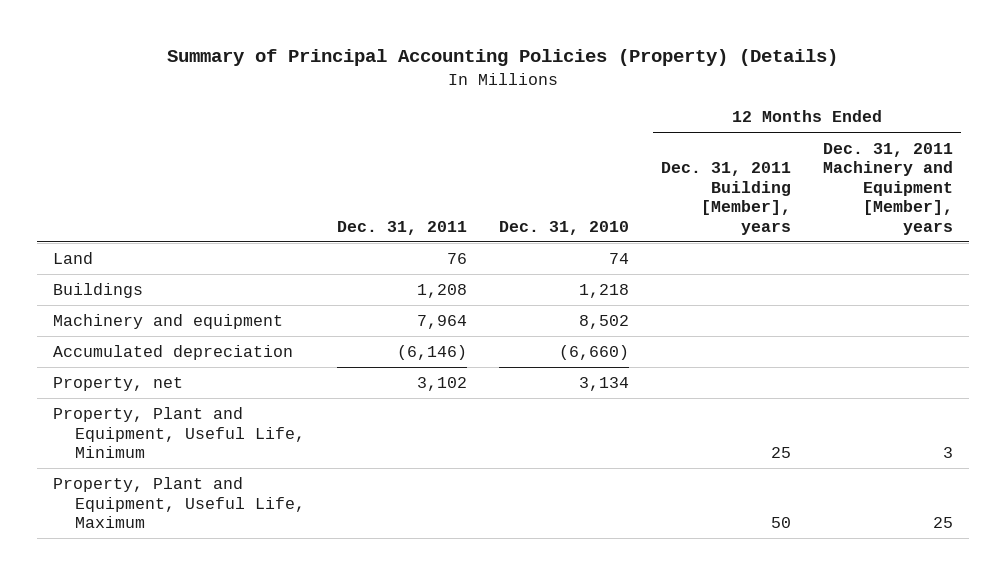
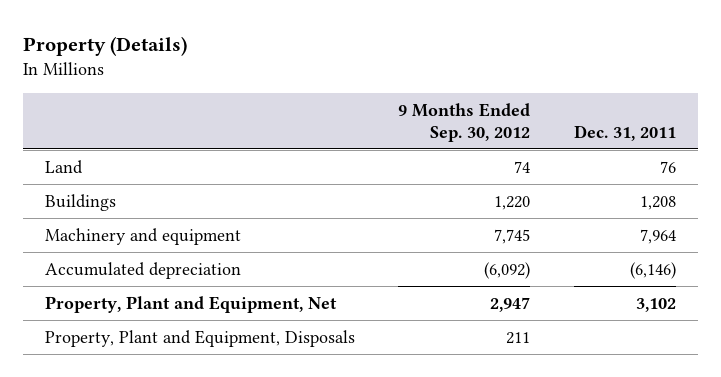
- Summary of Principal Accounting Policies (Property) (Details)
+ Property (Details)
- | Dec. 31, 2011 | Dec. 31, 2010 | 12 Months Ended Dec. 31, 2011 Building [Member], years | 12 Months Ended Dec. 31, 2011 Machinery and Equipment [Member], years
+ | 9 Months Ended Sep. 30, 2012 | Dec. 31, 2011
- Property, net | 3,102 | 3,134 | |
- Property, Plant and Equipment, Useful Life, Minimum | | | 25 | 3
- Property, Plant and Equipment, Useful Life, Maximum | | | 50 | 25
+ Property, Plant and Equipment, Net | 2,947 | 3,102
+ Property, Plant and Equipment, Disposals | 211 |

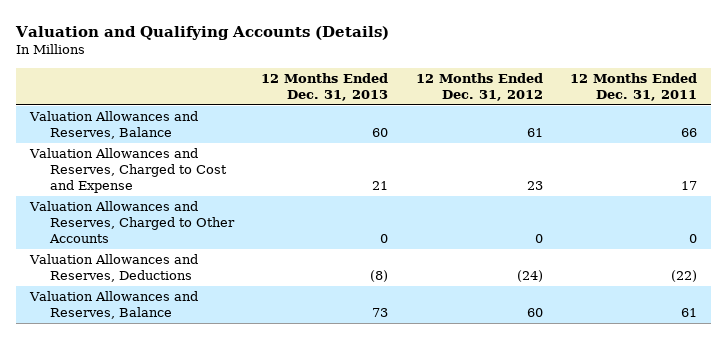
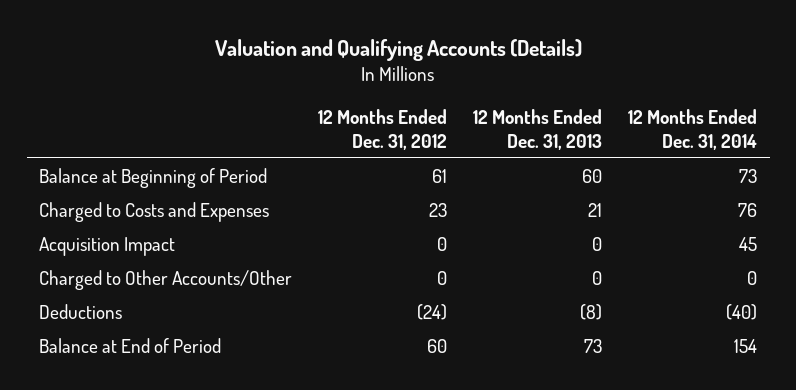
- | 12 Months Ended Dec. 31, 2013 | 12 Months Ended Dec. 31, 2012 | 12 Months Ended Dec. 31, 2011
+ | 12 Months Ended Dec. 31, 2012 | 12 Months Ended Dec. 31, 2013 | 12 Months Ended Dec. 31, 2014
- Valuation Allowances and Reserves, Balance | 60 | 61 | 66
- Valuation Allowances and Reserves, Charged to Cost and Expense | 21 | 23 | 17
- Valuation Allowances and Reserves, Charged to Other Accounts | 0 | 0 | 0
- Valuation Allowances and Reserves, Deductions | (8) | (24) | (22)
- Valuation Allowances and Reserves, Balance | 73 | 60 | 61
+ Balance at Beginning of Period | 61 | 60 | 73
+ Charged to Costs and Expenses | 23 | 21 | 76
+ Acquisition Impact | 0 | 0 | 45
+ Charged to Other Accounts/Other | 0 | 0 | 0
+ Deductions | (24) | (8) | (40)
+ Balance at End of Period | 60 | 73 | 154

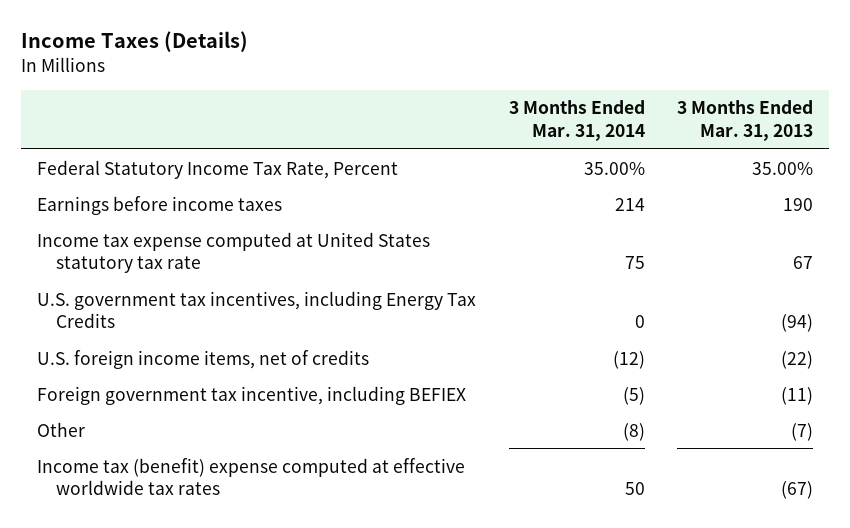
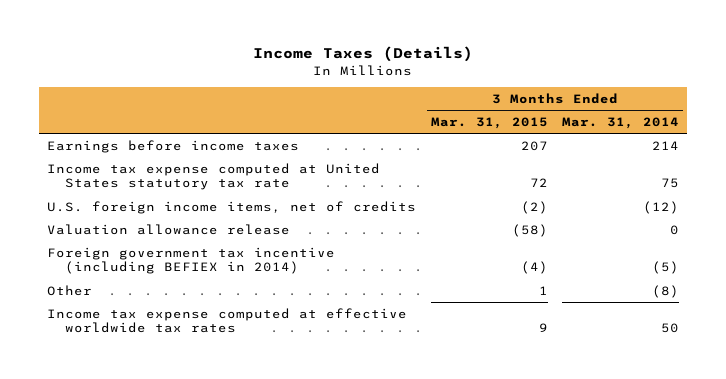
- | 3 Months Ended Mar. 31, 2014 | 3 Months Ended Mar. 31, 2013
+ | 3 Months Ended Mar. 31, 2015 | 3 Months Ended Mar. 31, 2014
- Federal Statutory Income Tax Rate, Percent | 35.00% | 35.00%
- U.S. government tax incentives, including Energy Tax Credits | 0 | (94)
- Foreign government tax incentive, including BEFIEX | (5) | (11)
+ Valuation allowance release | (58) | 0
+ Foreign government tax incentive (including BEFIEX in 2014) | (4) | (5)
- Income tax (benefit) expense computed at effective worldwide tax rates | 50 | (67)
+ Income tax expense computed at effective worldwide tax rates | 9 | 50

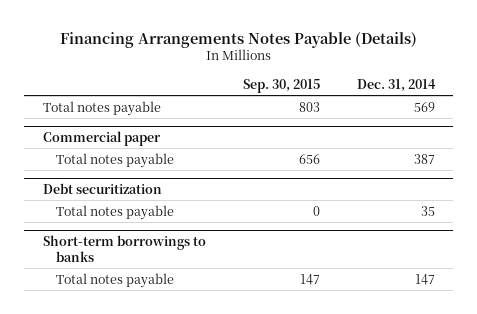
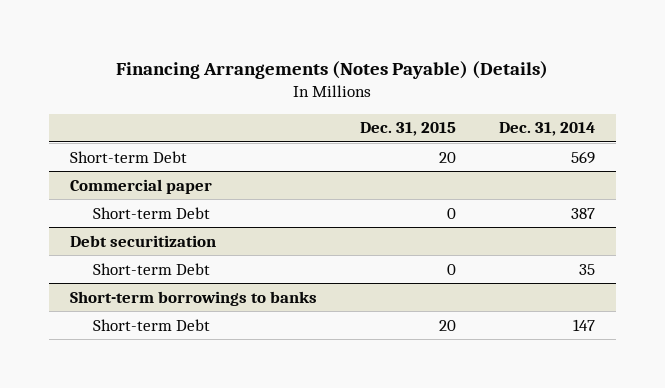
- Financing Arrangements Notes Payable (Details)
+ Financing Arrangements (Notes Payable) (Details)
- | Sep. 30, 2015 | Dec. 31, 2014
+ | Dec. 31, 2015 | Dec. 31, 2014
- Total notes payable | 803 | 569
+ Short-term Debt | 20 | 569
@ Commercial paper
- Total notes payable | 656 | 387
+ Short-term Debt | 0 | 387
@ Debt securitization
- Total notes payable | 0 | 35
+ Short-term Debt | 0 | 35
@ Short-term borrowings to banks
- Total notes payable | 147 | 147
+ Short-term Debt | 20 | 147

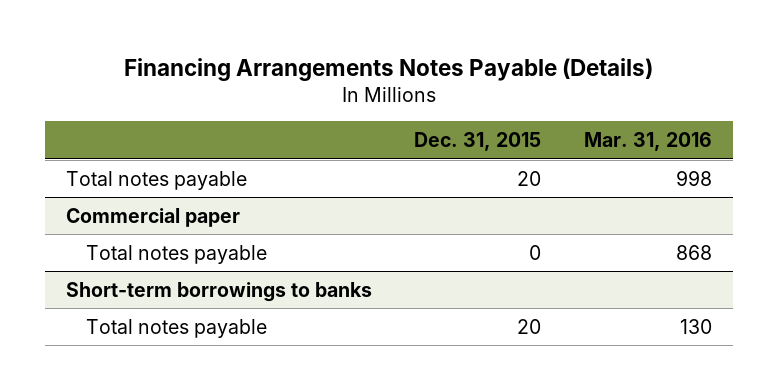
- Financing Arrangements (Notes Payable) (Details)
+ Financing Arrangements Notes Payable (Details)
- | Dec. 31, 2015 | Dec. 31, 2014
+ | Dec. 31, 2015 | Mar. 31, 2016
- Short-term Debt | 20 | 569
+ Total notes payable | 20 | 998
@ Commercial paper
- Short-term Debt | 0 | 387
- Debt securitization
- Short-term Debt | 0 | 35
@ Commercial paper
+ Total notes payable | 0 | 868
@ Short-term borrowings to banks
- Short-term Debt | 20 | 147
+ Total notes payable | 20 | 130

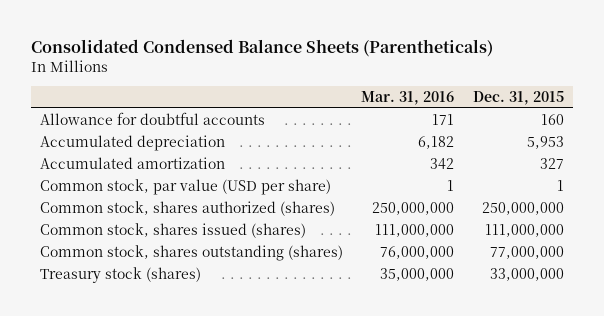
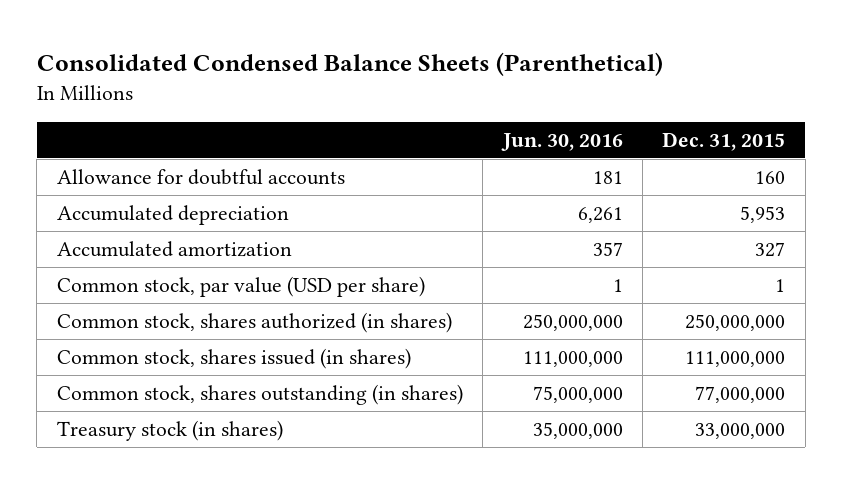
- Consolidated Condensed Balance Sheets (Parentheticals)
+ Consolidated Condensed Balance Sheets (Parenthetical)
- | Mar. 31, 2016 | Dec. 31, 2015
+ | Jun. 30, 2016 | Dec. 31, 2015
- Common stock, shares authorized (shares) | 250,000,000 | 250,000,000
- Common stock, shares issued (shares) | 111,000,000 | 111,000,000
- Common stock, shares outstanding (shares) | 76,000,000 | 77,000,000
- Treasury stock (shares) | 35,000,000 | 33,000,000
+ Common stock, shares authorized (in shares) | 250,000,000 | 250,000,000
+ Common stock, shares issued (in shares) | 111,000,000 | 111,000,000
+ Common stock, shares outstanding (in shares) | 75,000,000 | 77,000,000
+ Treasury stock (in shares) | 35,000,000 | 33,000,000

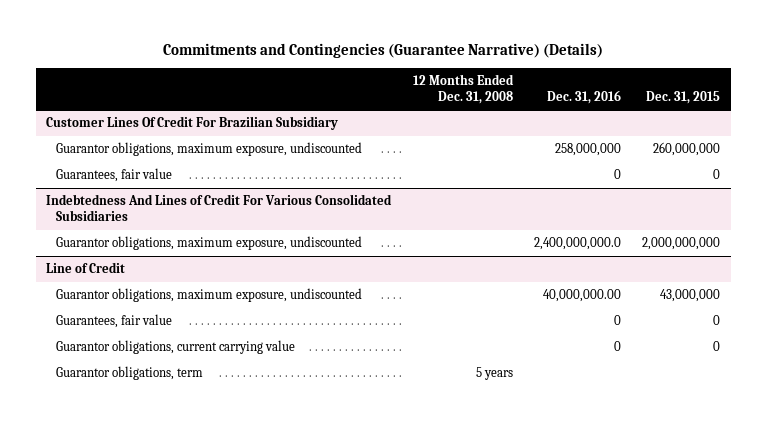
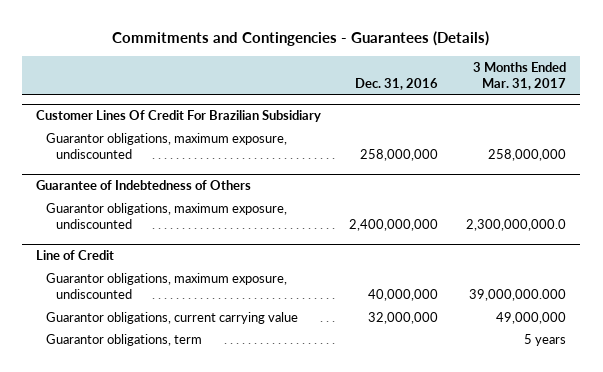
- Commitments and Contingencies (Guarantee Narrative) (Details)
+ Commitments and Contingencies - Guarantees (Details)
- | 12 Months Ended Dec. 31, 2008 | Dec. 31, 2016 | Dec. 31, 2015
+ | Dec. 31, 2016 | 3 Months Ended Mar. 31, 2017
@ Customer Lines Of Credit For Brazilian Subsidiary
- Guarantees, fair value | | 0 | 0
- Indebtedness And Lines of Credit For Various Consolidated Subsidiaries
- Guarantor obligations, maximum exposure, undiscounted | | 2,400,000,000.0 | 2,000,000,000
+ Guarantee of Indebtedness of Others
+ Guarantor obligations, maximum exposure, undiscounted | 2,400,000,000 | 2,300,000,000.0
@ Line of Credit
- Guarantor obligations, maximum exposure, undiscounted | | 40,000,000.00 | 43,000,000
- Guarantees, fair value | | 0 | 0
- Guarantor obligations, current carrying value | | 0 | 0
+ Guarantor obligations, maximum exposure, undiscounted | 40,000,000 | 39,000,000.000
+ Guarantor obligations, current carrying value | 32,000,000 | 49,000,000

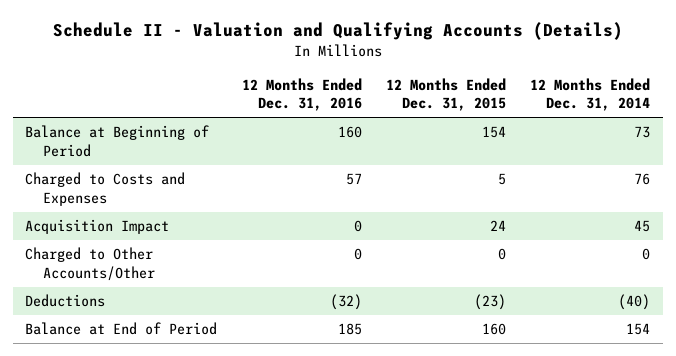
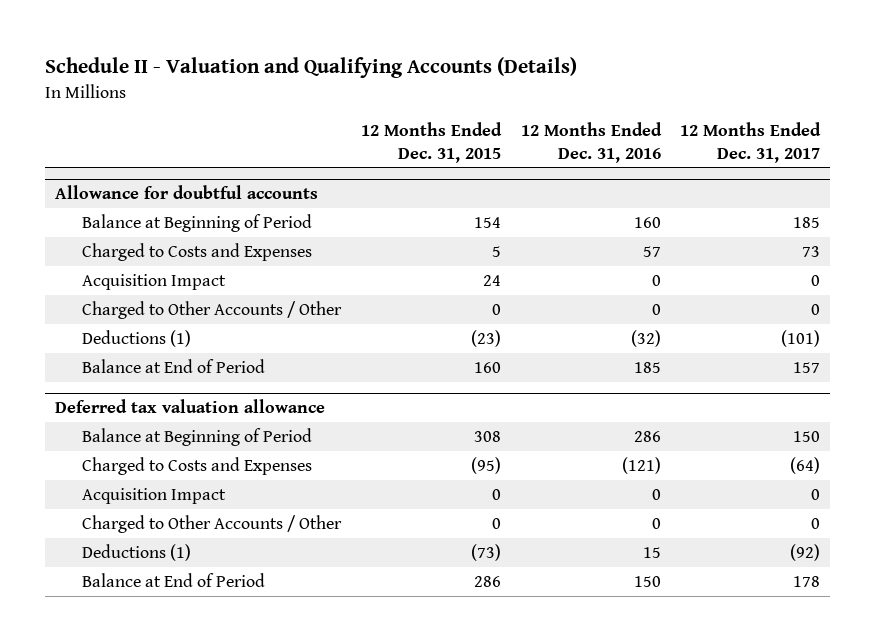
- | 12 Months Ended Dec. 31, 2016 | 12 Months Ended Dec. 31, 2015 | 12 Months Ended Dec. 31, 2014
+ | 12 Months Ended Dec. 31, 2015 | 12 Months Ended Dec. 31, 2016 | 12 Months Ended Dec. 31, 2017
+ Allowance for doubtful accounts
- Charged to Other Accounts/Other | 0 | 0 | 0
- Deductions | (32) | (23) | (40)
+ Charged to Other Accounts / Other | 0 | 0 | 0
+ Deductions (1) | (23) | (32) | (101)
+ Deferred tax valuation allowance
+ Balance at Beginning of Period | 308 | 286 | 150
+ Charged to Costs and Expenses | (95) | (121) | (64)
+ Acquisition Impact | 0 | 0 | 0
+ Charged to Other Accounts / Other | 0 | 0 | 0
+ Deductions (1) | (73) | 15 | (92)
+ Balance at End of Period | 286 | 150 | 178

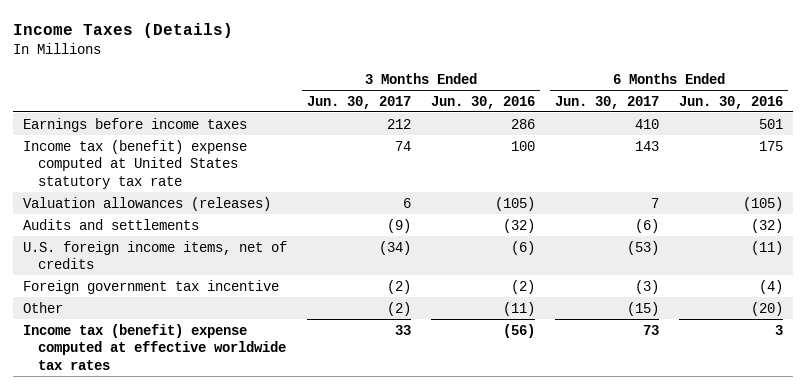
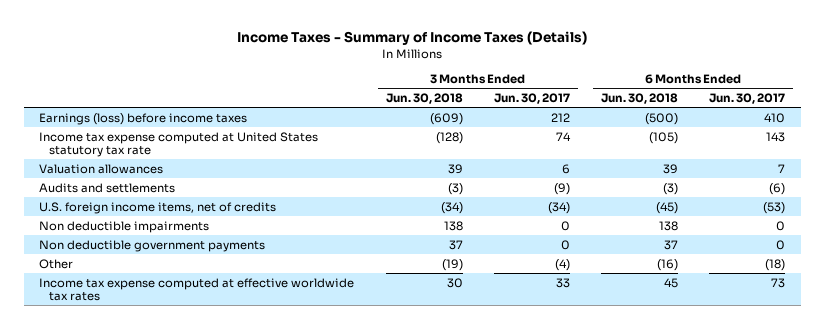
- Income Taxes (Details)
+ Income Taxes - Summary of Income Taxes (Details)
- | 3 Months Ended Jun. 30, 2017 | 3 Months Ended Jun. 30, 2016 | 6 Months Ended Jun. 30, 2017 | 6 Months Ended Jun. 30, 2016
+ | 3 Months Ended Jun. 30, 2018 | 3 Months Ended Jun. 30, 2017 | 6 Months Ended Jun. 30, 2018 | 6 Months Ended Jun. 30, 2017
- Earnings before income taxes | 212 | 286 | 410 | 501
- Income tax (benefit) expense computed at United States statutory tax rate | 74 | 100 | 143 | 175
- Valuation allowances (releases) | 6 | (105) | 7 | (105)
+ Earnings (loss) before income taxes | (609) | 212 | (500) | 410
+ Income tax expense computed at United States statutory tax rate | (128) | 74 | (105) | 143
+ Valuation allowances | 39 | 6 | 39 | 7
- Foreign government tax incentive | (2) | (2) | (3) | (4)
- Other | (2) | (11) | (15) | (20)
- Income tax (benefit) expense computed at effective worldwide tax rates | 33 | (56) | 73 | 3
+ Non deductible impairments | 138 | 0 | 138 | 0
+ Non deductible government payments | 37 | 0 | 37 | 0
+ Other | (19) | (4) | (16) | (18)
+ Income tax expense computed at effective worldwide tax rates | 30 | 33 | 45 | 73

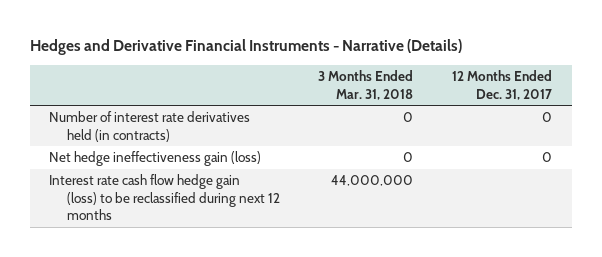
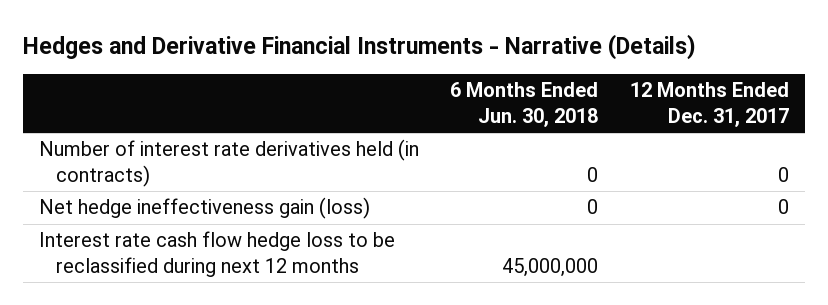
- | 3 Months Ended Mar. 31, 2018 | 12 Months Ended Dec. 31, 2017
+ | 6 Months Ended Jun. 30, 2018 | 12 Months Ended Dec. 31, 2017
- Interest rate cash flow hedge gain (loss) to be reclassified during next 12 months | 44,000,000 |
+ Interest rate cash flow hedge loss to be reclassified during next 12 months | 45,000,000 |

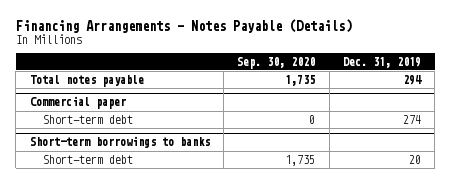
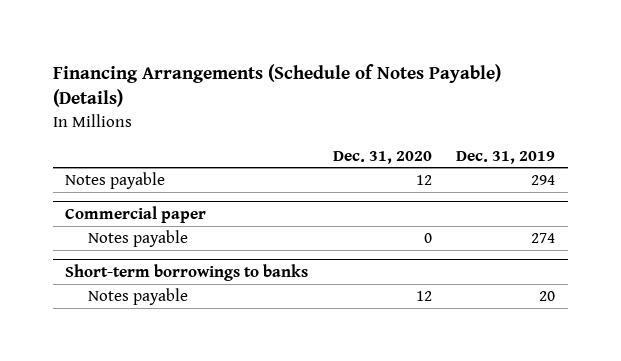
- Financing Arrangements - Notes Payable (Details)
+ Financing Arrangements (Schedule of Notes Payable) (Details)
- | Sep. 30, 2020 | Dec. 31, 2019
+ | Dec. 31, 2020 | Dec. 31, 2019
- Total notes payable | 1,735 | 294
+ Notes payable | 12 | 294
@ Commercial paper
- Short-term debt | 0 | 274
+ Notes payable | 0 | 274
@ Short-term borrowings to banks
- Short-term debt | 1,735 | 20
+ Notes payable | 12 | 20

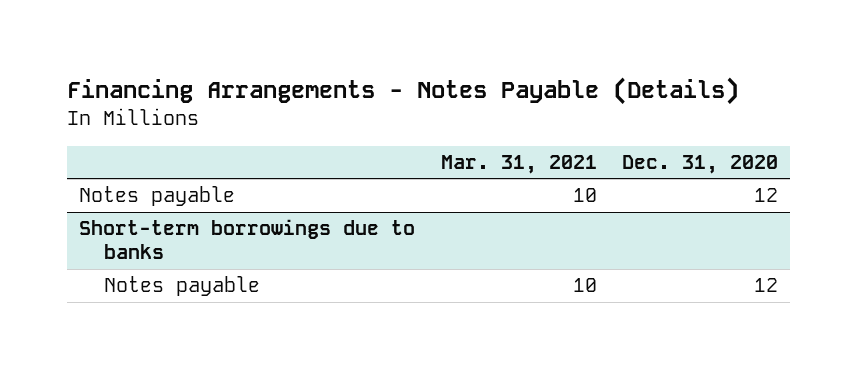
- Financing Arrangements (Schedule of Notes Payable) (Details)
+ Financing Arrangements - Notes Payable (Details)
- | Dec. 31, 2020 | Dec. 31, 2019
+ | Mar. 31, 2021 | Dec. 31, 2020
- Commercial paper
- Notes payable | 0 | 274
- Short-term borrowings to banks
+ Short-term borrowings due to banks

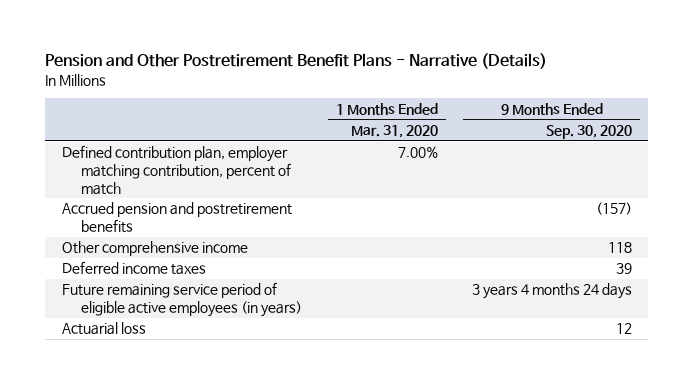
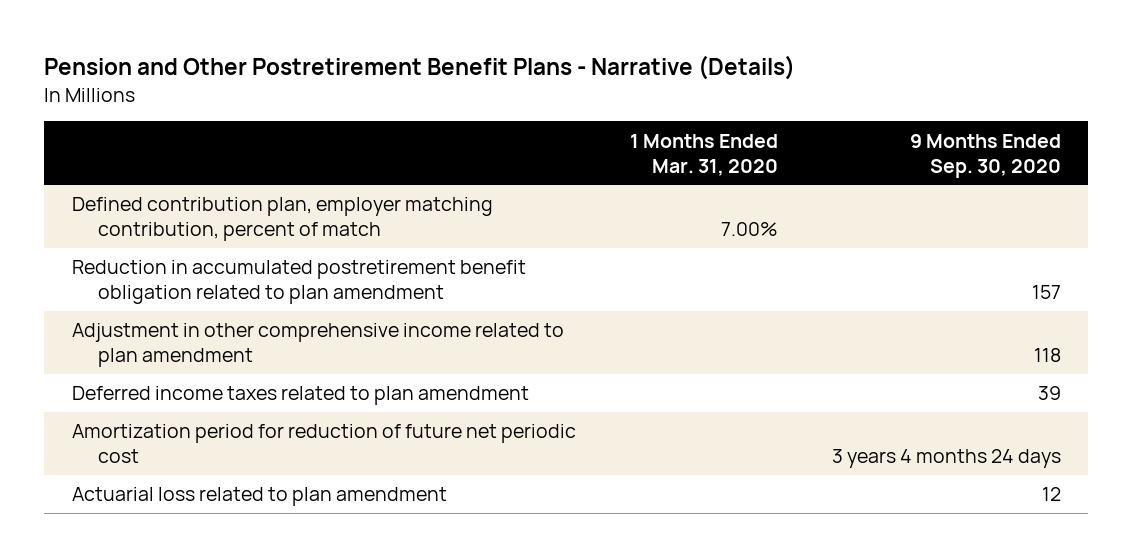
- Accrued pension and postretirement benefits | | (157)
- Other comprehensive income | | 118
- Deferred income taxes | | 39
- Future remaining service period of eligible active employees (in years) | | 3 years 4 months 24 days
- Actuarial loss | | 12
+ Reduction in accumulated postretirement benefit obligation related to plan amendment | | 157
+ Adjustment in other comprehensive income related to plan amendment | | 118
+ Deferred income taxes related to plan amendment | | 39
+ Amortization period for reduction of future net periodic cost | | 3 years 4 months 24 days
+ Actuarial loss related to plan amendment | | 12

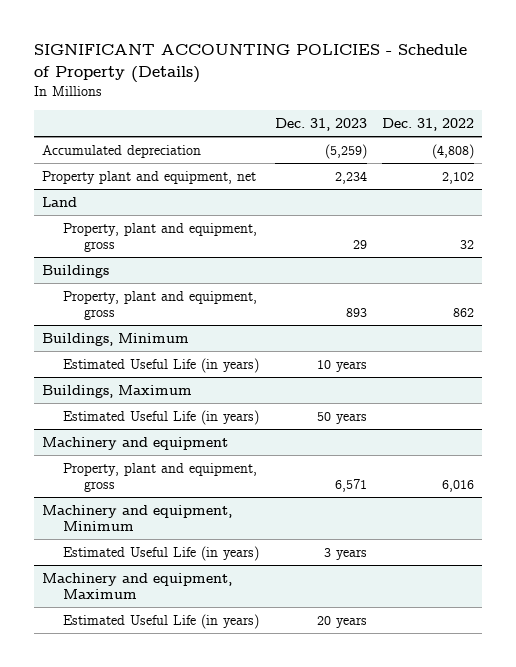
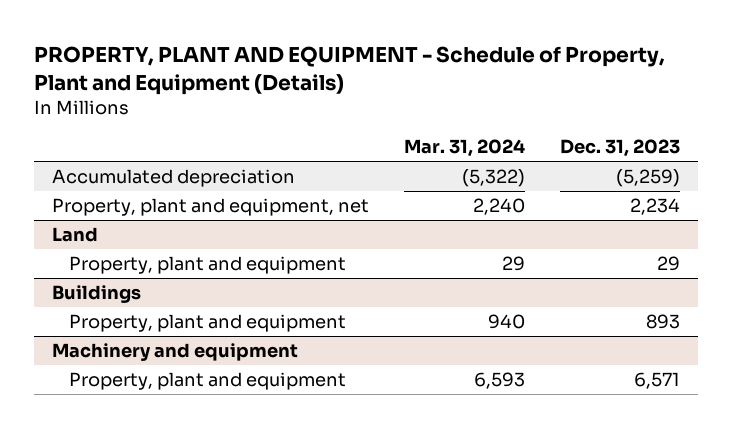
- SIGNIFICANT ACCOUNTING POLICIES - Schedule of Property (Details)
+ PROPERTY, PLANT AND EQUIPMENT - Schedule of Property, Plant and Equipment (Details)
- | Dec. 31, 2023 | Dec. 31, 2022
+ | Mar. 31, 2024 | Dec. 31, 2023
- Property plant and equipment, net | 2,234 | 2,102
+ Property, plant and equipment, net | 2,240 | 2,234
@ Land
- Property, plant and equipment, gross | 29 | 32
+ Property, plant and equipment | 29 | 29
@ Buildings
- Property, plant and equipment, gross | 893 | 862
- Buildings, Minimum
- Estimated Useful Life (in years) | 10 years |
- Buildings, Maximum
- Estimated Useful Life (in years) | 50 years |
@ Buildings
+ Property, plant and equipment | 940 | 893
@ Machinery and equipment
- Property, plant and equipment, gross | 6,571 | 6,016
- Machinery and equipment, Minimum
- Estimated Useful Life (in years) | 3 years |
- Machinery and equipment, Maximum
- Estimated Useful Life (in years) | 20 years |
@ Machinery and equipment
+ Property, plant and equipment | 6,593 | 6,571

